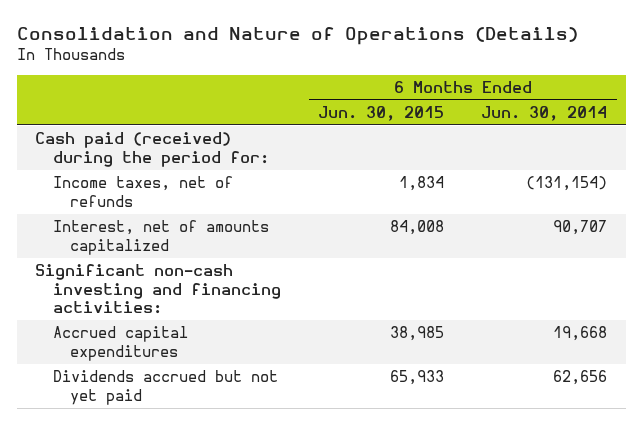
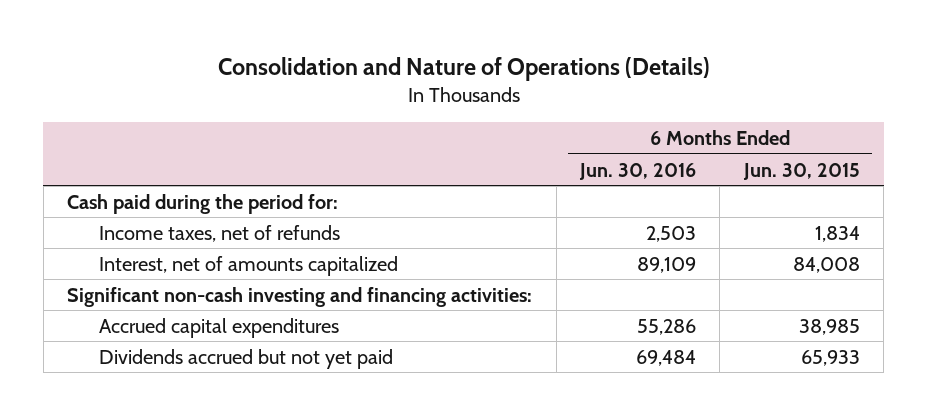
- | 6 Months Ended Jun. 30, 2015 | 6 Months Ended Jun. 30, 2014
+ | 6 Months Ended Jun. 30, 2016 | 6 Months Ended Jun. 30, 2015
- Cash paid (received) during the period for:
+ Cash paid during the period for:

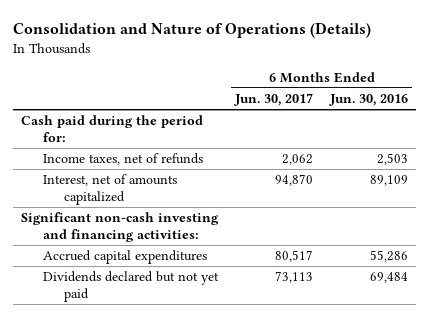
- | 6 Months Ended Jun. 30, 2016 | 6 Months Ended Jun. 30, 2015
+ | 6 Months Ended Jun. 30, 2017 | 6 Months Ended Jun. 30, 2016
- Dividends accrued but not yet paid | 69,484 | 65,933
+ Dividends declared but not yet paid | 73,113 | 69,484

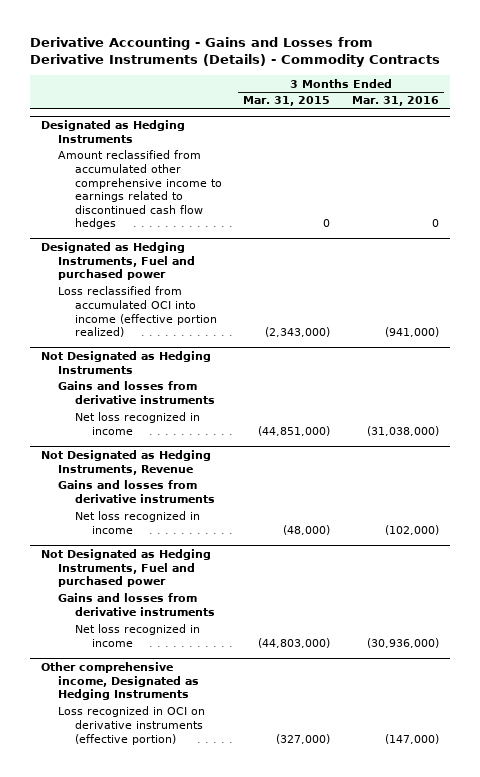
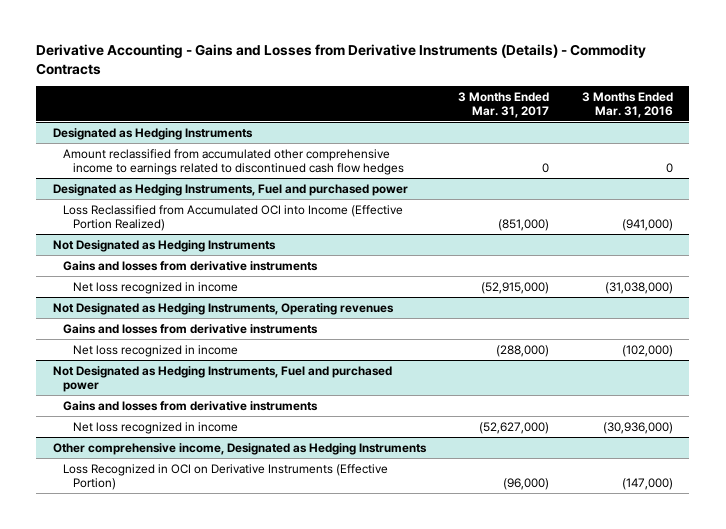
- | 3 Months Ended Mar. 31, 2015 | 3 Months Ended Mar. 31, 2016
+ | 3 Months Ended Mar. 31, 2017 | 3 Months Ended Mar. 31, 2016
@ Designated as Hedging Instruments, Fuel and purchased power
- Loss reclassified from accumulated OCI into income (effective portion realized) | (2,343,000) | (941,000)
+ Loss Reclassified from Accumulated OCI into Income (Effective Portion Realized) | (851,000) | (941,000)
- Not Designated as Hedging Instruments, Revenue
+ Not Designated as Hedging Instruments, Operating revenues
@ Other comprehensive income, Designated as Hedging Instruments
- Loss recognized in OCI on derivative instruments (effective portion) | (327,000) | (147,000)
+ Loss Recognized in OCI on Derivative Instruments (Effective Portion) | (96,000) | (147,000)

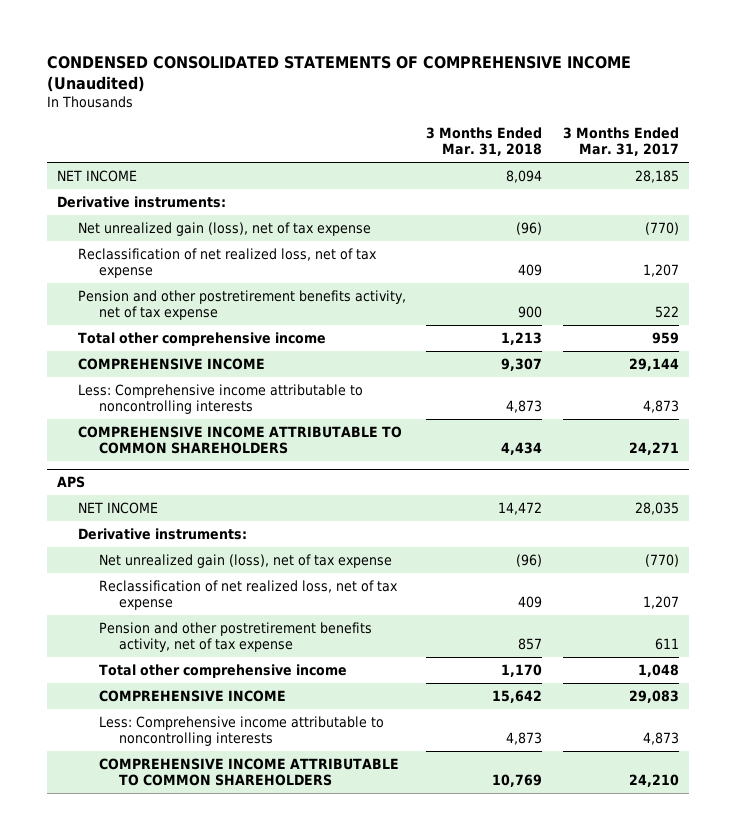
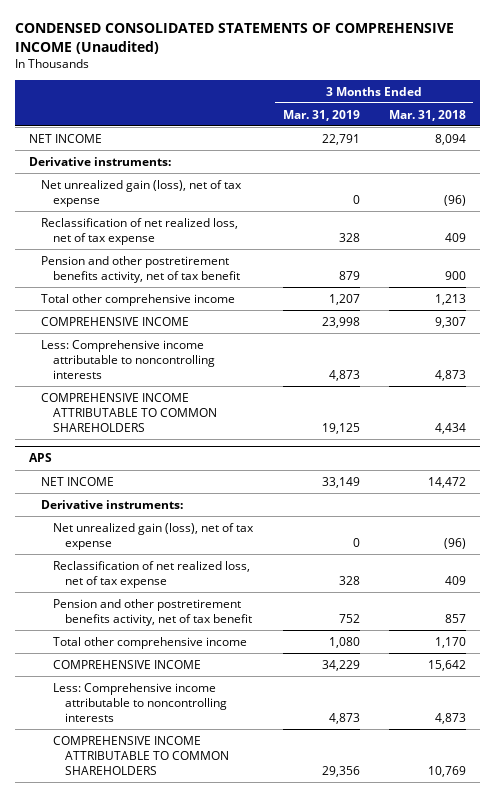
- | 3 Months Ended Mar. 31, 2018 | 3 Months Ended Mar. 31, 2017
+ | 3 Months Ended Mar. 31, 2019 | 3 Months Ended Mar. 31, 2018
- Pension and other postretirement benefits activity, net of tax expense | 900 | 522
+ Pension and other postretirement benefits activity, net of tax benefit | 879 | 900
@ APS
- Pension and other postretirement benefits activity, net of tax expense | 857 | 611
+ Pension and other postretirement benefits activity, net of tax benefit | 752 | 857

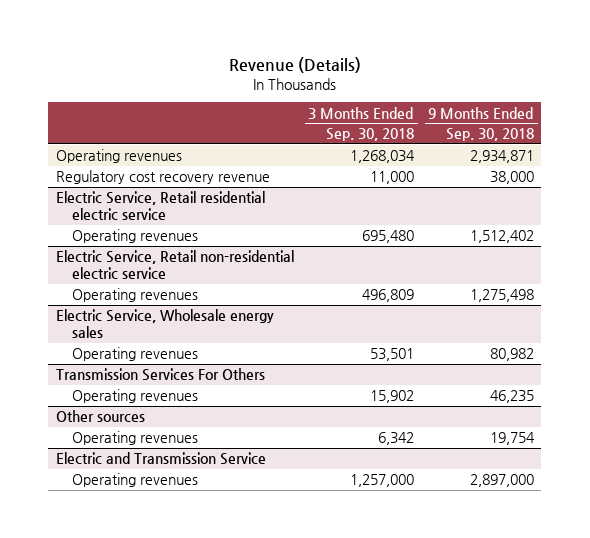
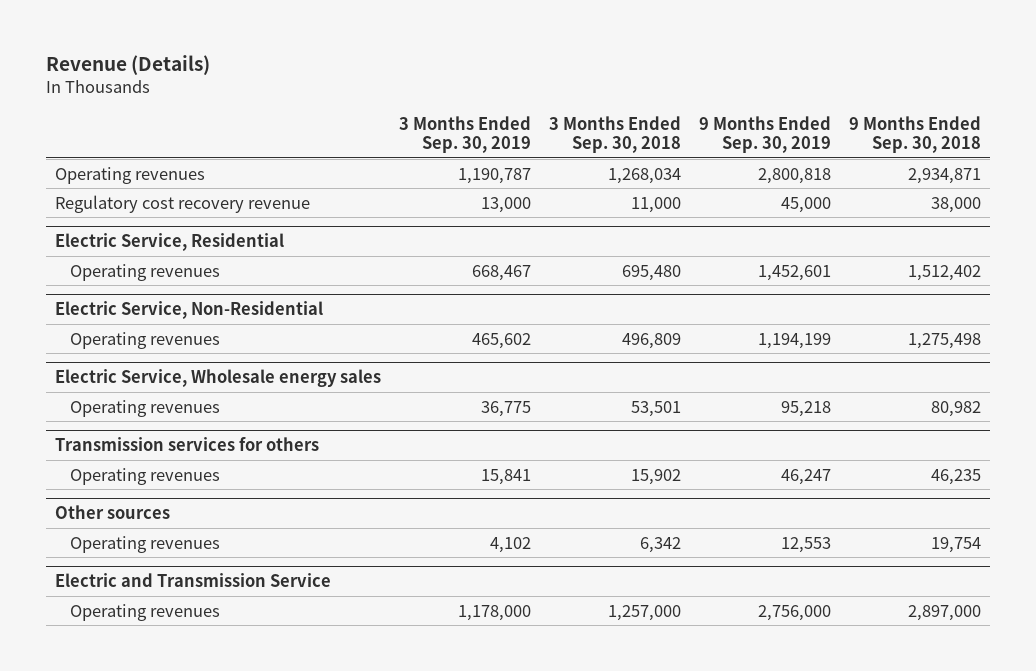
- | 3 Months Ended Sep. 30, 2018 | 9 Months Ended Sep. 30, 2018
+ | 3 Months Ended Sep. 30, 2019 | 3 Months Ended Sep. 30, 2018 | 9 Months Ended Sep. 30, 2019 | 9 Months Ended Sep. 30, 2018
- Electric Service, Retail residential electric service
+ Electric Service, Residential
- Electric Service, Retail non-residential electric service
+ Electric Service, Non-Residential
- Transmission Services For Others
+ Transmission services for others

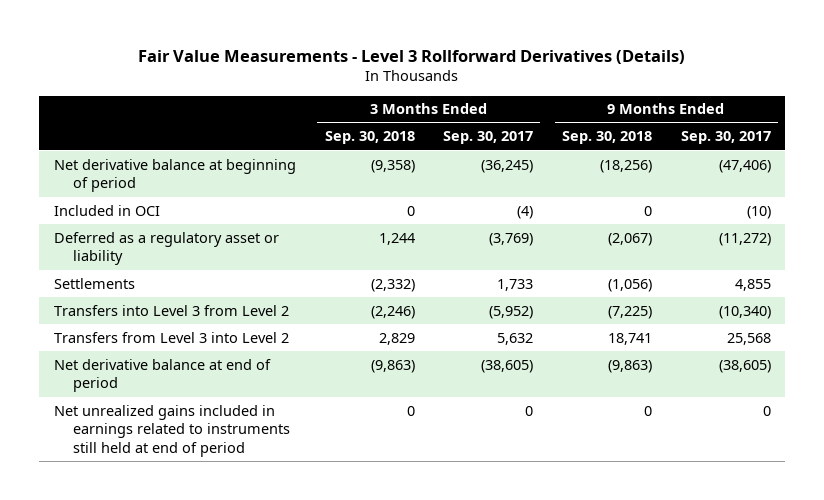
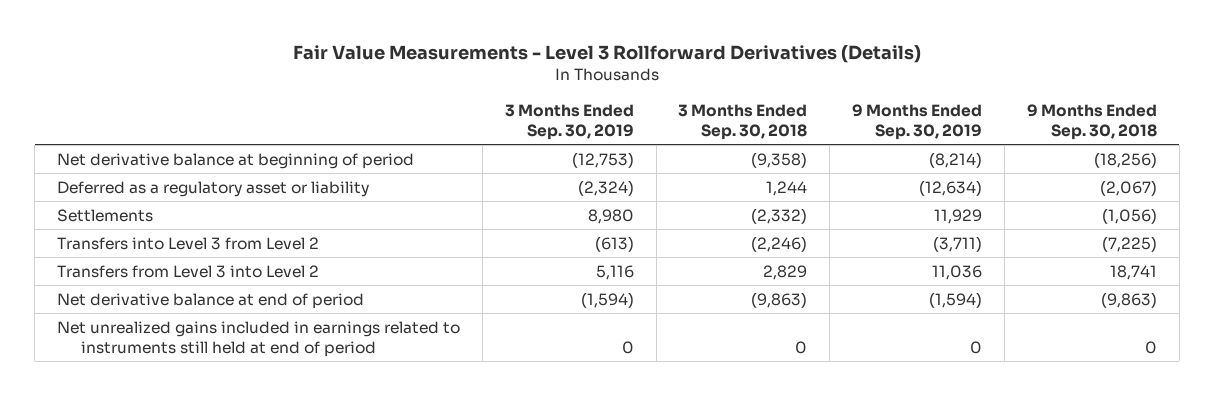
- | 3 Months Ended Sep. 30, 2018 | 3 Months Ended Sep. 30, 2017 | 9 Months Ended Sep. 30, 2018 | 9 Months Ended Sep. 30, 2017
+ | 3 Months Ended Sep. 30, 2019 | 3 Months Ended Sep. 30, 2018 | 9 Months Ended Sep. 30, 2019 | 9 Months Ended Sep. 30, 2018
- Included in OCI | 0 | (4) | 0 | (10)

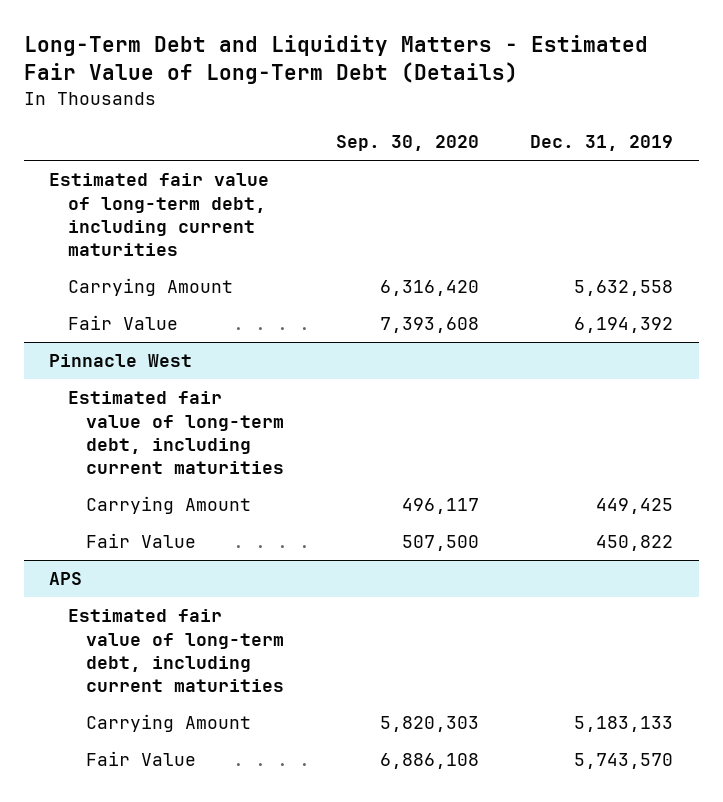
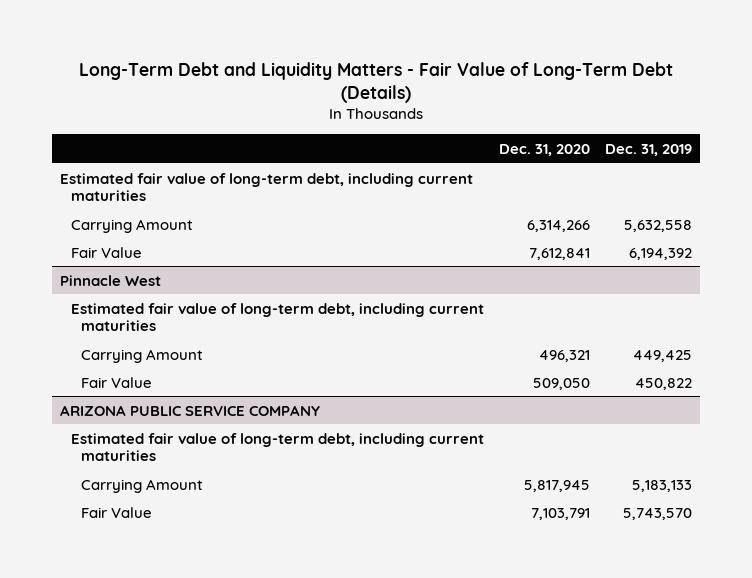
- Long-Term Debt and Liquidity Matters - Estimated Fair Value of Long-Term Debt (Details)
+ Long-Term Debt and Liquidity Matters - Fair Value of Long-Term Debt (Details)
- | Sep. 30, 2020 | Dec. 31, 2019
+ | Dec. 31, 2020 | Dec. 31, 2019
- APS
+ ARIZONA PUBLIC SERVICE COMPANY

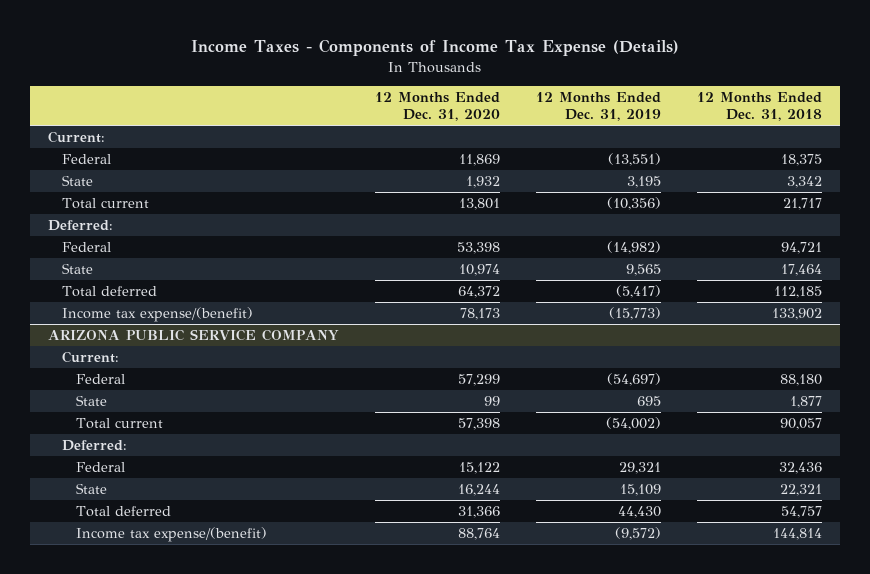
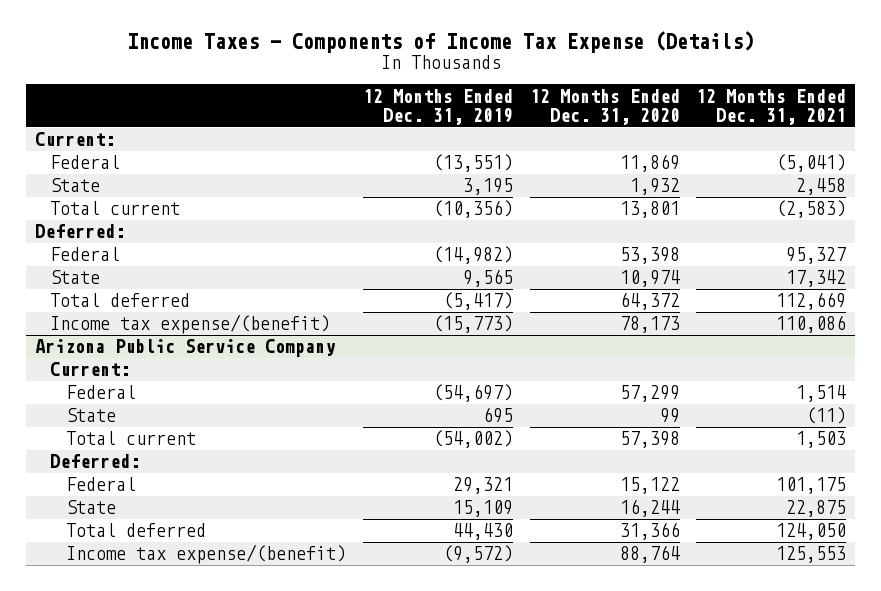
- | 12 Months Ended Dec. 31, 2020 | 12 Months Ended Dec. 31, 2019 | 12 Months Ended Dec. 31, 2018
+ | 12 Months Ended Dec. 31, 2019 | 12 Months Ended Dec. 31, 2020 | 12 Months Ended Dec. 31, 2021
- ARIZONA PUBLIC SERVICE COMPANY
+ Arizona Public Service Company

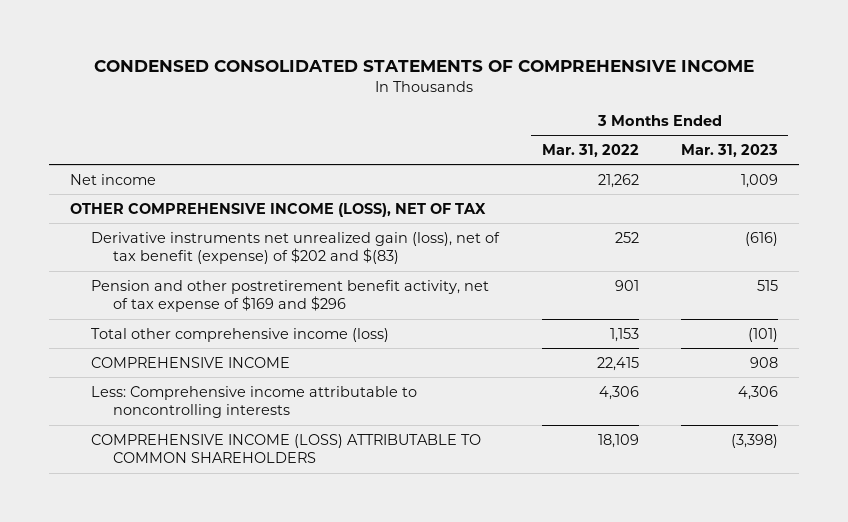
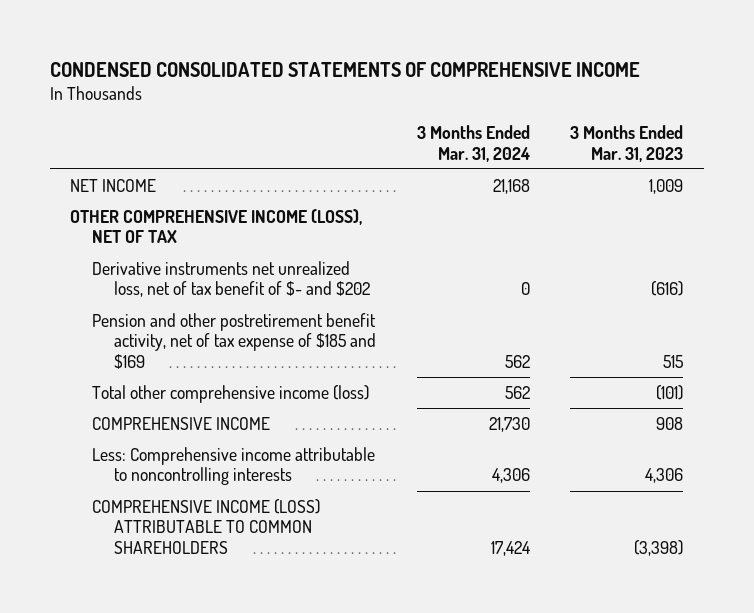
- | 3 Months Ended Mar. 31, 2022 | 3 Months Ended Mar. 31, 2023
+ | 3 Months Ended Mar. 31, 2024 | 3 Months Ended Mar. 31, 2023
- Net income | 21,262 | 1,009
+ NET INCOME | 21,168 | 1,009
- Derivative instruments net unrealized gain (loss), net of tax benefit (expense) of $202 and $(83) | 252 | (616)
- Pension and other postretirement benefit activity, net of tax expense of $169 and $296 | 901 | 515
+ Derivative instruments net unrealized loss, net of tax benefit of $- and $202 | 0 | (616)
+ Pension and other postretirement benefit activity, net of tax expense of $185 and $169 | 562 | 515

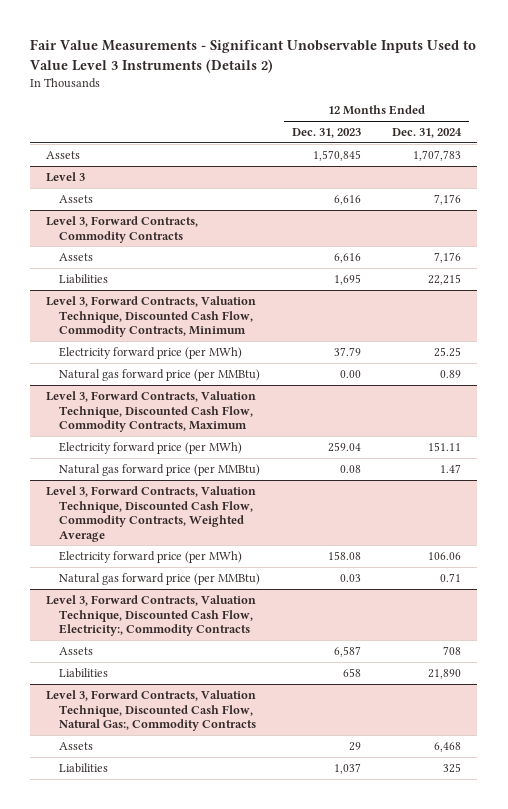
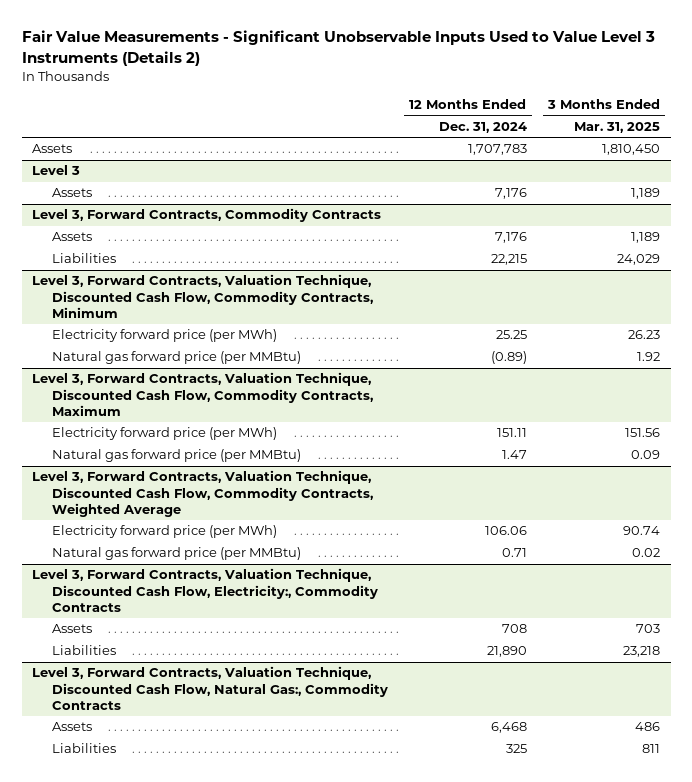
- | 12 Months Ended Dec. 31, 2023 | 12 Months Ended Dec. 31, 2024
+ | 12 Months Ended Dec. 31, 2024 | 3 Months Ended Mar. 31, 2025
@ Level 3, Forward Contracts, Valuation Technique, Discounted Cash Flow, Commodity Contracts, Minimum
- Natural gas forward price (per MMBtu) | 0.00 | 0.89
+ Natural gas forward price (per MMBtu) | (0.89) | 1.92

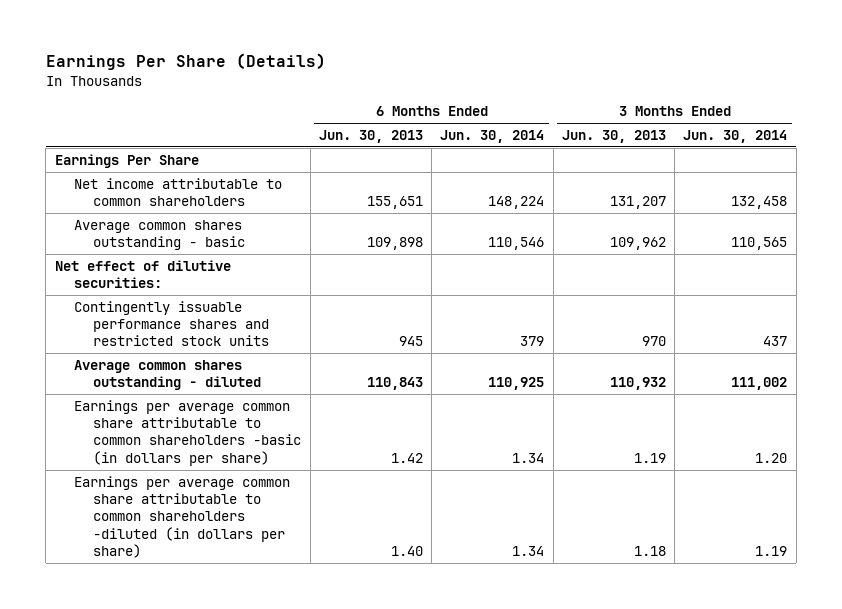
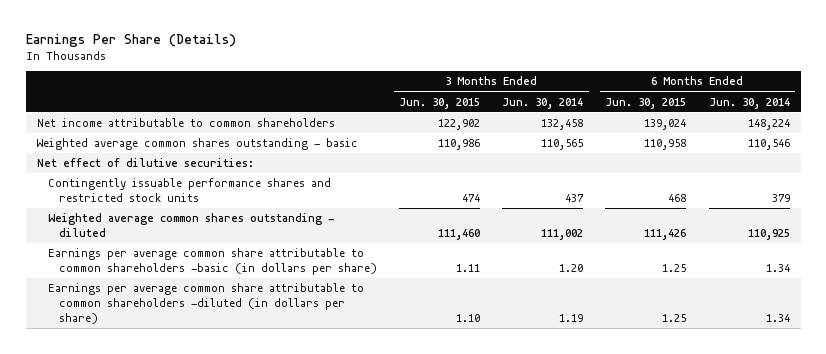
- | 6 Months Ended Jun. 30, 2013 | 6 Months Ended Jun. 30, 2014 | 3 Months Ended Jun. 30, 2013 | 3 Months Ended Jun. 30, 2014
+ | 3 Months Ended Jun. 30, 2015 | 3 Months Ended Jun. 30, 2014 | 6 Months Ended Jun. 30, 2015 | 6 Months Ended Jun. 30, 2014
- Earnings Per Share
- Average common shares outstanding - basic | 109,898 | 110,546 | 109,962 | 110,565
+ Weighted average common shares outstanding - basic | 110,986 | 110,565 | 110,958 | 110,546
- Average common shares outstanding - diluted | 110,843 | 110,925 | 110,932 | 111,002
+ Weighted average common shares outstanding - diluted | 111,460 | 111,002 | 111,426 | 110,925

